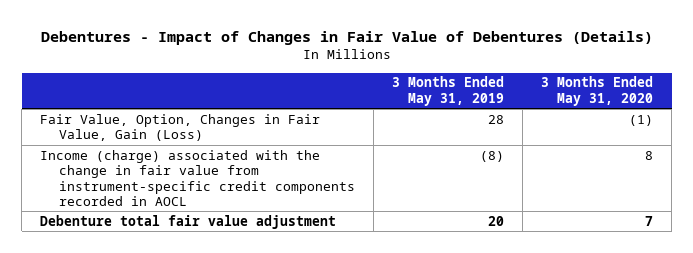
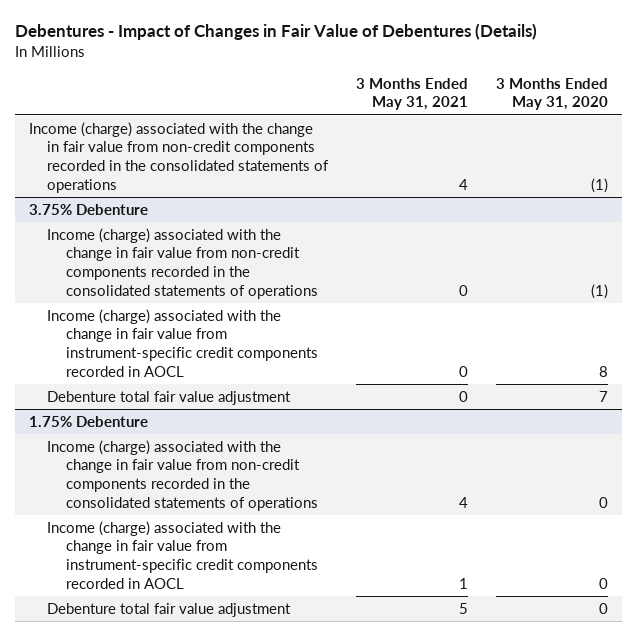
- | 3 Months Ended May 31, 2019 | 3 Months Ended May 31, 2020
+ | 3 Months Ended May 31, 2021 | 3 Months Ended May 31, 2020
- Fair Value, Option, Changes in Fair Value, Gain (Loss) | 28 | (1)
+ Income (charge) associated with the change in fair value from non-credit components recorded in the consolidated statements of operations | 4 | (1)
+ 3.75% Debenture
+ Income (charge) associated with the change in fair value from non-credit components recorded in the consolidated statements of operations | 0 | (1)
+ 1.75% Debenture
+ Income (charge) associated with the change in fair value from non-credit components recorded in the consolidated statements of operations | 4 | 0
+ Income (charge) associated with the change in fair value from instrument-specific credit components recorded in AOCL | 1 | 0
+ Debenture total fair value adjustment | 5 | 0

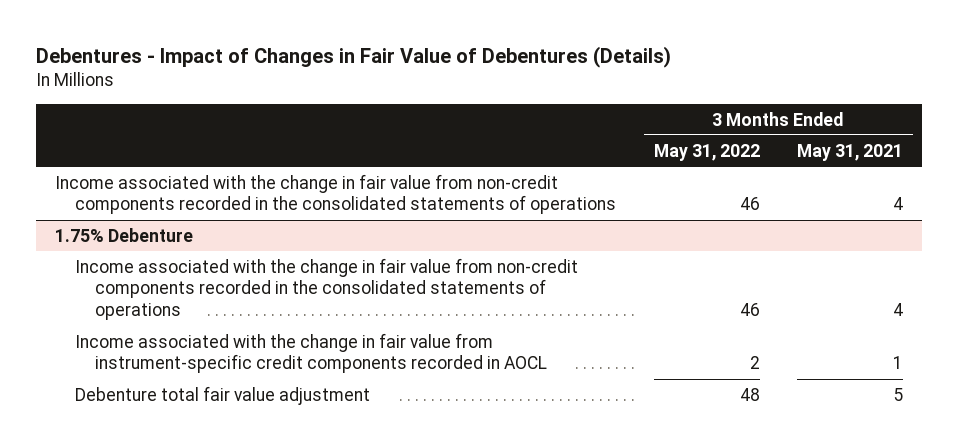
- | 3 Months Ended May 31, 2021 | 3 Months Ended May 31, 2020
+ | 3 Months Ended May 31, 2022 | 3 Months Ended May 31, 2021
- Income (charge) associated with the change in fair value from non-credit components recorded in the consolidated statements of operations | 4 | (1)
- 3.75% Debenture
- Income (charge) associated with the change in fair value from non-credit components recorded in the consolidated statements of operations | 0 | (1)
- Income (charge) associated with the change in fair value from instrument-specific credit components recorded in AOCL | 0 | 8
- Debenture total fair value adjustment | 0 | 7
+ Income associated with the change in fair value from non-credit components recorded in the consolidated statements of operations | 46 | 4
@ 1.75% Debenture
- Income (charge) associated with the change in fair value from non-credit components recorded in the consolidated statements of operations | 4 | 0
- Income (charge) associated with the change in fair value from instrument-specific credit components recorded in AOCL | 1 | 0
+ Income associated with the change in fair value from non-credit components recorded in the consolidated statements of operations | 46 | 4
+ Income associated with the change in fair value from instrument-specific credit components recorded in AOCL | 2 | 1

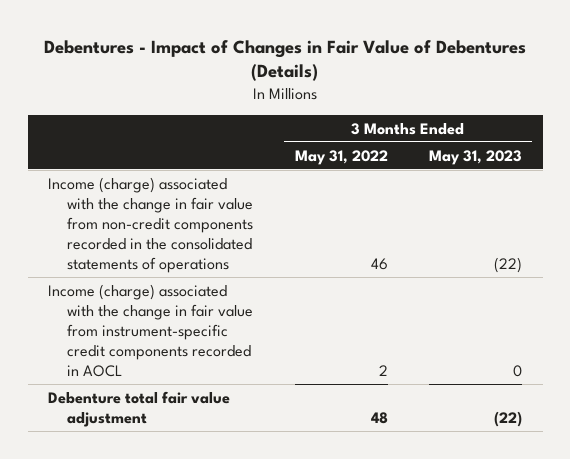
- | 3 Months Ended May 31, 2022 | 3 Months Ended May 31, 2021
+ | 3 Months Ended May 31, 2022 | 3 Months Ended May 31, 2023
- Income associated with the change in fair value from non-credit components recorded in the consolidated statements of operations | 46 | 4
- 1.75% Debenture
- Income associated with the change in fair value from non-credit components recorded in the consolidated statements of operations | 46 | 4
- Income associated with the change in fair value from instrument-specific credit components recorded in AOCL | 2 | 1
+ Income (charge) associated with the change in fair value from non-credit components recorded in the consolidated statements of operations | 46 | (22)
+ Income (charge) associated with the change in fair value from instrument-specific credit components recorded in AOCL | 2 | 0

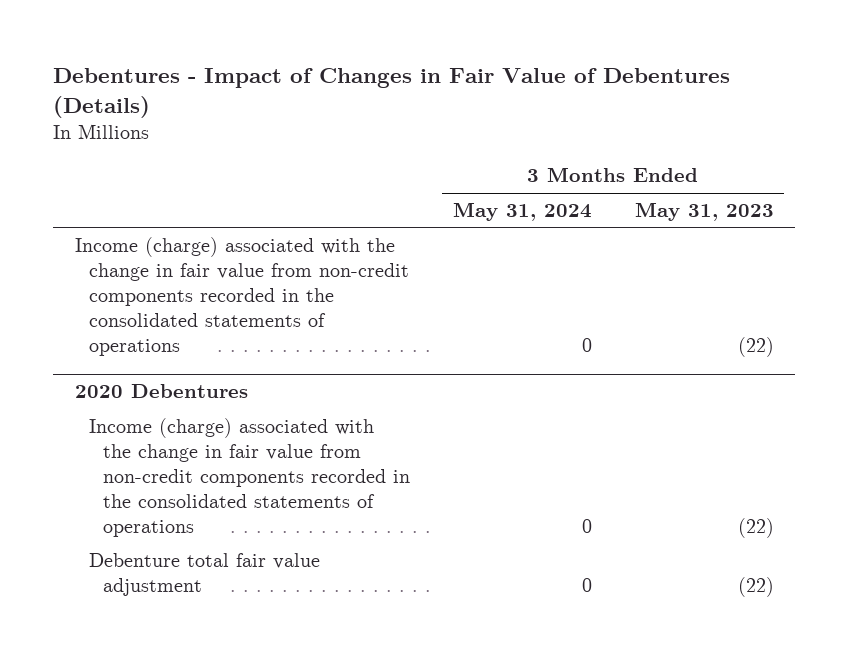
- | 3 Months Ended May 31, 2022 | 3 Months Ended May 31, 2023
+ | 3 Months Ended May 31, 2024 | 3 Months Ended May 31, 2023
- Income (charge) associated with the change in fair value from instrument-specific credit components recorded in AOCL | 2 | 0
+ 2020 Debentures
+ Income (charge) associated with the change in fair value from non-credit components recorded in the consolidated statements of operations | 0 | (22)

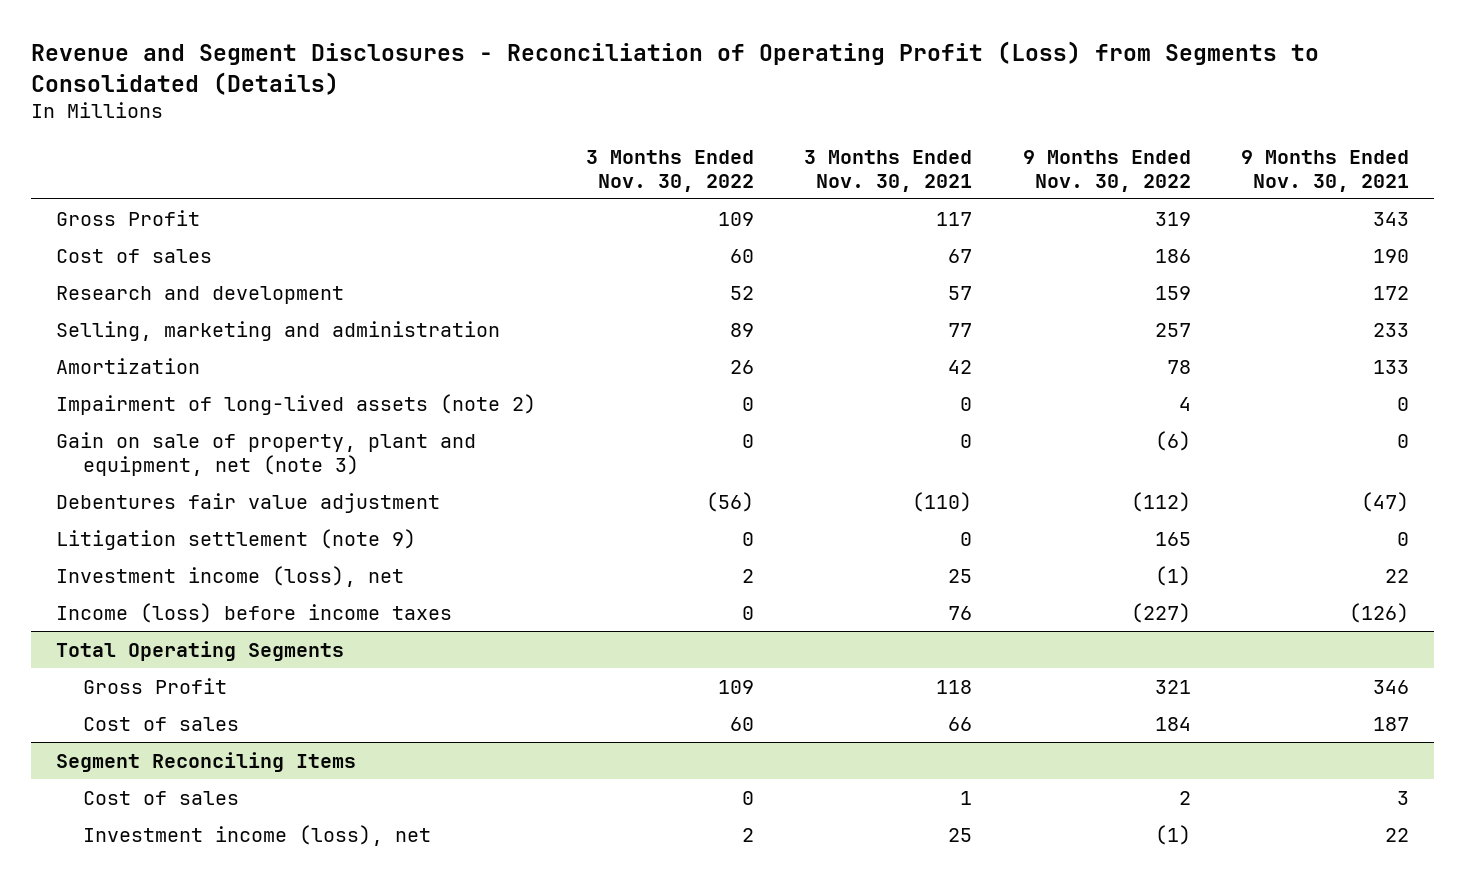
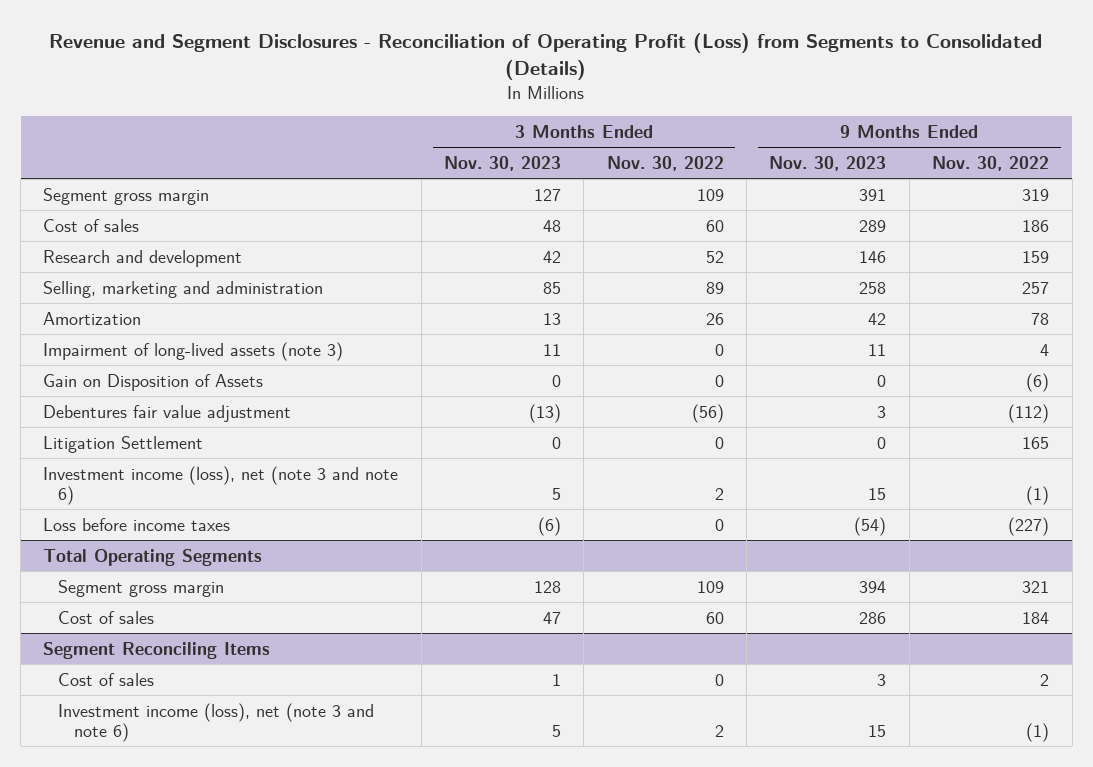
- | 3 Months Ended Nov. 30, 2022 | 3 Months Ended Nov. 30, 2021 | 9 Months Ended Nov. 30, 2022 | 9 Months Ended Nov. 30, 2021
+ | 3 Months Ended Nov. 30, 2023 | 3 Months Ended Nov. 30, 2022 | 9 Months Ended Nov. 30, 2023 | 9 Months Ended Nov. 30, 2022
- Gross Profit | 109 | 117 | 319 | 343
+ Segment gross margin | 127 | 109 | 391 | 319
- Impairment of long-lived assets (note 2) | 0 | 0 | 4 | 0
- Gain on sale of property, plant and equipment, net (note 3) | 0 | 0 | (6) | 0
+ Impairment of long-lived assets (note 3) | 11 | 0 | 11 | 4
+ Gain on Disposition of Assets | 0 | 0 | 0 | (6)
- Litigation settlement (note 9) | 0 | 0 | 165 | 0
- Investment income (loss), net | 2 | 25 | (1) | 22
- Income (loss) before income taxes | 0 | 76 | (227) | (126)
+ Litigation Settlement | 0 | 0 | 0 | 165
+ Investment income (loss), net (note 3 and note 6) | 5 | 2 | 15 | (1)
+ Loss before income taxes | (6) | 0 | (54) | (227)
@ Total Operating Segments
- Gross Profit | 109 | 118 | 321 | 346
+ Segment gross margin | 128 | 109 | 394 | 321
@ Segment Reconciling Items
- Investment income (loss), net | 2 | 25 | (1) | 22
+ Investment income (loss), net (note 3 and note 6) | 5 | 2 | 15 | (1)

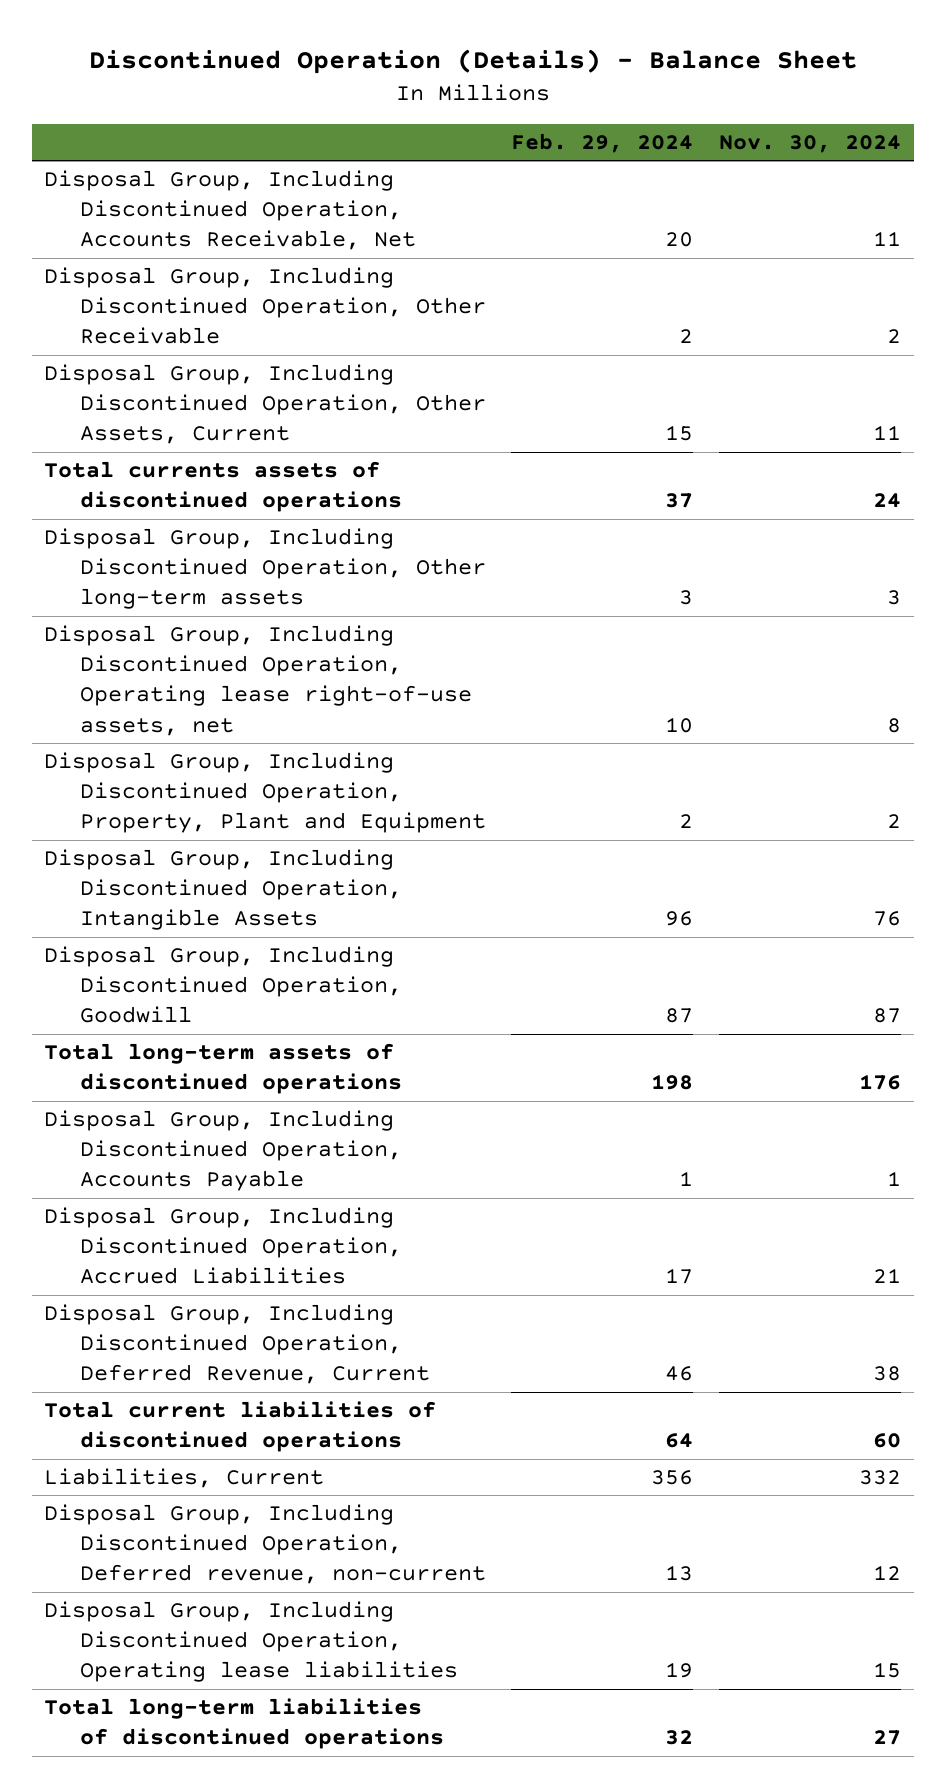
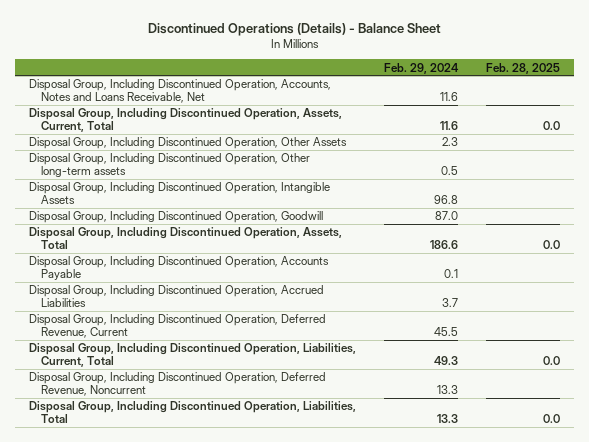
- Discontinued Operation (Details) - Balance Sheet
+ Discontinued Operations (Details) - Balance Sheet
- | Feb. 29, 2024 | Nov. 30, 2024
+ | Feb. 29, 2024 | Feb. 28, 2025
- Disposal Group, Including Discontinued Operation, Accounts Receivable, Net | 20 | 11
- Disposal Group, Including Discontinued Operation, Other Receivable | 2 | 2
- Disposal Group, Including Discontinued Operation, Other Assets, Current | 15 | 11
- Total currents assets of discontinued operations | 37 | 24
- Disposal Group, Including Discontinued Operation, Other long-term assets | 3 | 3
- Disposal Group, Including Discontinued Operation, Operating lease right-of-use assets, net | 10 | 8
- Disposal Group, Including Discontinued Operation, Property, Plant and Equipment | 2 | 2
- Disposal Group, Including Discontinued Operation, Intangible Assets | 96 | 76
- Disposal Group, Including Discontinued Operation, Goodwill | 87 | 87
- Total long-term assets of discontinued operations | 198 | 176
- Disposal Group, Including Discontinued Operation, Accounts Payable | 1 | 1
- Disposal Group, Including Discontinued Operation, Accrued Liabilities | 17 | 21
- Disposal Group, Including Discontinued Operation, Deferred Revenue, Current | 46 | 38
- Total current liabilities of discontinued operations | 64 | 60
- Liabilities, Current | 356 | 332
- Disposal Group, Including Discontinued Operation, Deferred revenue, non-current | 13 | 12
- Disposal Group, Including Discontinued Operation, Operating lease liabilities | 19 | 15
- Total long-term liabilities of discontinued operations | 32 | 27
+ Disposal Group, Including Discontinued Operation, Accounts, Notes and Loans Receivable, Net | 11.6 |
+ Disposal Group, Including Discontinued Operation, Assets, Current, Total | 11.6 | 0.0
+ Disposal Group, Including Discontinued Operation, Other Assets | 2.3 |
+ Disposal Group, Including Discontinued Operation, Other long-term assets | 0.5 |
+ Disposal Group, Including Discontinued Operation, Intangible Assets | 96.8 |
+ Disposal Group, Including Discontinued Operation, Goodwill | 87.0 |
+ Disposal Group, Including Discontinued Operation, Assets, Total | 186.6 | 0.0
+ Disposal Group, Including Discontinued Operation, Accounts Payable | 0.1 |
+ Disposal Group, Including Discontinued Operation, Accrued Liabilities | 3.7 |
+ Disposal Group, Including Discontinued Operation, Deferred Revenue, Current | 45.5 |
+ Disposal Group, Including Discontinued Operation, Liabilities, Current, Total | 49.3 | 0.0
+ Disposal Group, Including Discontinued Operation, Deferred Revenue, Noncurrent | 13.3 |
+ Disposal Group, Including Discontinued Operation, Liabilities, Total | 13.3 | 0.0

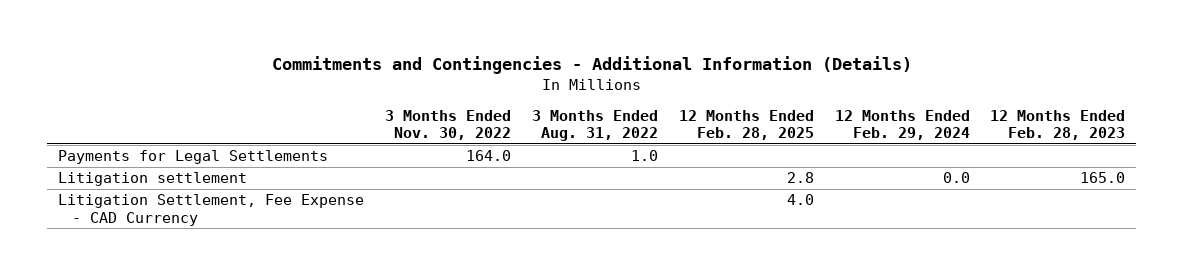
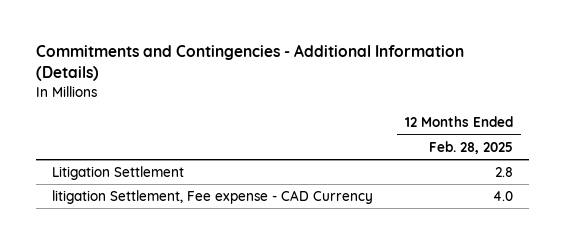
- | 3 Months Ended Nov. 30, 2022 | 3 Months Ended Aug. 31, 2022 | 12 Months Ended Feb. 28, 2025 | 12 Months Ended Feb. 29, 2024 | 12 Months Ended Feb. 28, 2023
+ | 12 Months Ended Feb. 28, 2025
- Payments for Legal Settlements | 164.0 | 1.0 | | |
- Litigation settlement | | | 2.8 | 0.0 | 165.0
- Litigation Settlement, Fee Expense - CAD Currency | | | 4.0 | |
+ Litigation Settlement | 2.8
+ litigation Settlement, Fee expense - CAD Currency | 4.0

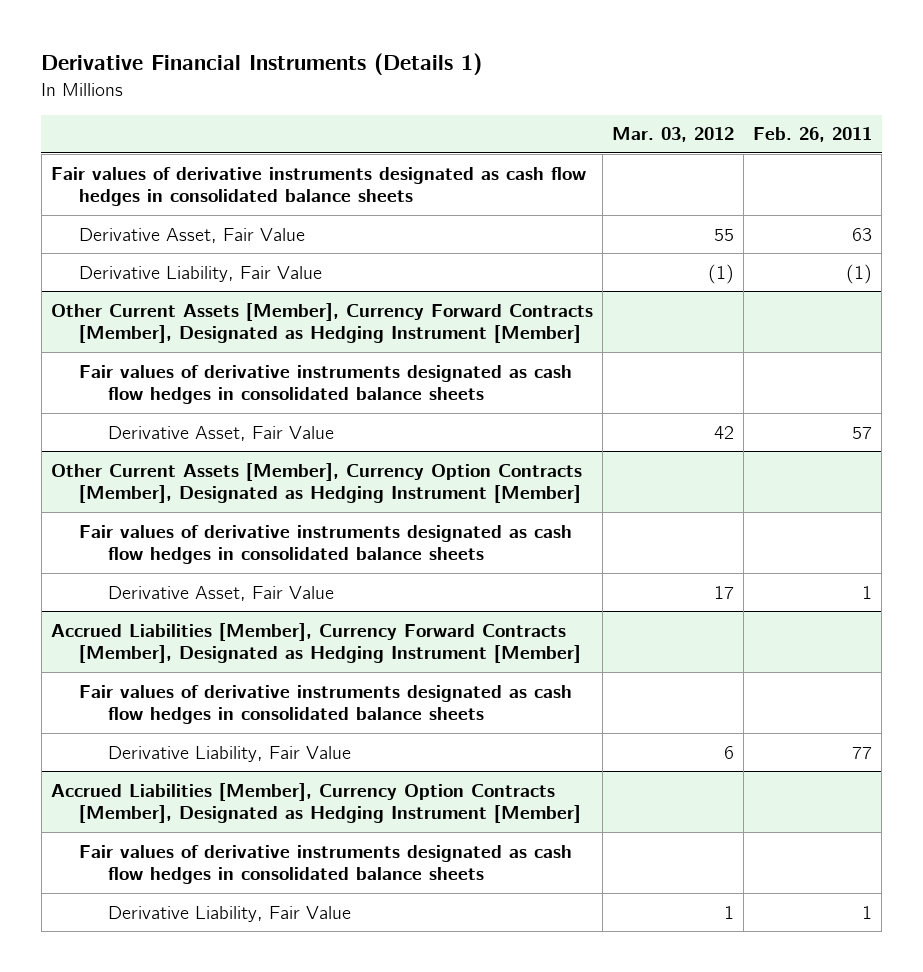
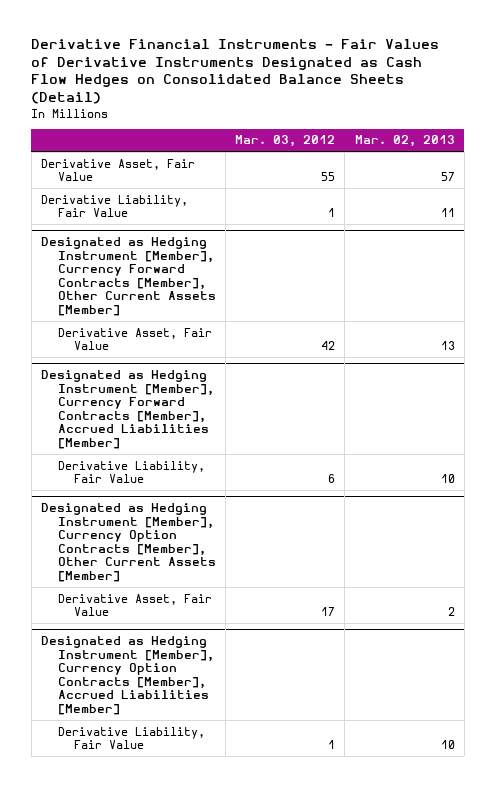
- Derivative Financial Instruments (Details 1)
+ Derivative Financial Instruments - Fair Values of Derivative Instruments Designated as Cash Flow Hedges on Consolidated Balance Sheets (Detail)
- | Mar. 03, 2012 | Feb. 26, 2011
+ | Mar. 03, 2012 | Mar. 02, 2013
- Fair values of derivative instruments designated as cash flow hedges in consolidated balance sheets
- Derivative Liability, Fair Value | (1) | (1)
- Other Current Assets [Member], Currency Forward Contracts [Member], Designated as Hedging Instrument [Member]
- Fair values of derivative instruments designated as cash flow hedges in consolidated balance sheets
+ Derivative Liability, Fair Value | 1 | 11
+ Designated as Hedging Instrument [Member], Currency Forward Contracts [Member], Other Current Assets [Member]
- Other Current Assets [Member], Currency Option Contracts [Member], Designated as Hedging Instrument [Member]
- Fair values of derivative instruments designated as cash flow hedges in consolidated balance sheets
- Derivative Asset, Fair Value | 17 | 1
- Accrued Liabilities [Member], Currency Forward Contracts [Member], Designated as Hedging Instrument [Member]
- Fair values of derivative instruments designated as cash flow hedges in consolidated balance sheets
+ Designated as Hedging Instrument [Member], Currency Forward Contracts [Member], Accrued Liabilities [Member]
- Accrued Liabilities [Member], Currency Option Contracts [Member], Designated as Hedging Instrument [Member]
- Fair values of derivative instruments designated as cash flow hedges in consolidated balance sheets
+ Designated as Hedging Instrument [Member], Currency Option Contracts [Member], Other Current Assets [Member]
+ Derivative Asset, Fair Value | 17 | 2
+ Designated as Hedging Instrument [Member], Currency Option Contracts [Member], Accrued Liabilities [Member]

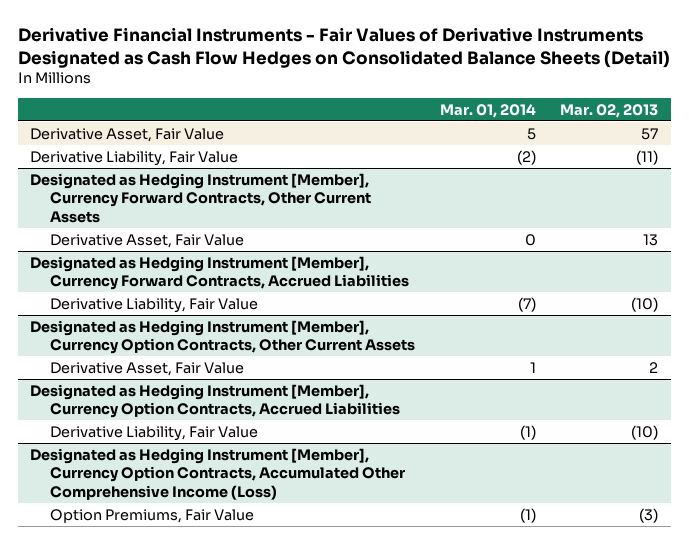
- | Mar. 03, 2012 | Mar. 02, 2013
+ | Mar. 01, 2014 | Mar. 02, 2013
- Derivative Liability, Fair Value | 1 | 11
- Designated as Hedging Instrument [Member], Currency Forward Contracts [Member], Other Current Assets [Member]
+ Derivative Liability, Fair Value | (2) | (11)
+ Designated as Hedging Instrument [Member], Currency Forward Contracts, Other Current Assets
- Designated as Hedging Instrument [Member], Currency Forward Contracts [Member], Accrued Liabilities [Member]
- Derivative Liability, Fair Value | 6 | 10
- Designated as Hedging Instrument [Member], Currency Option Contracts [Member], Other Current Assets [Member]
+ Designated as Hedging Instrument [Member], Currency Forward Contracts, Accrued Liabilities
+ Derivative Liability, Fair Value | (7) | (10)
+ Designated as Hedging Instrument [Member], Currency Option Contracts, Other Current Assets
- Designated as Hedging Instrument [Member], Currency Option Contracts [Member], Accrued Liabilities [Member]
- Derivative Liability, Fair Value | 1 | 10
+ Designated as Hedging Instrument [Member], Currency Option Contracts, Accrued Liabilities
+ Derivative Liability, Fair Value | (1) | (10)
+ Designated as Hedging Instrument [Member], Currency Option Contracts, Accumulated Other Comprehensive Income (Loss)
+ Option Premiums, Fair Value | (1) | (3)

